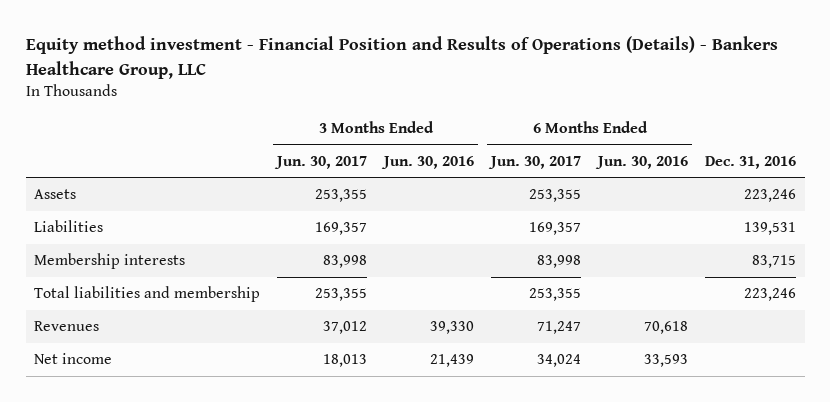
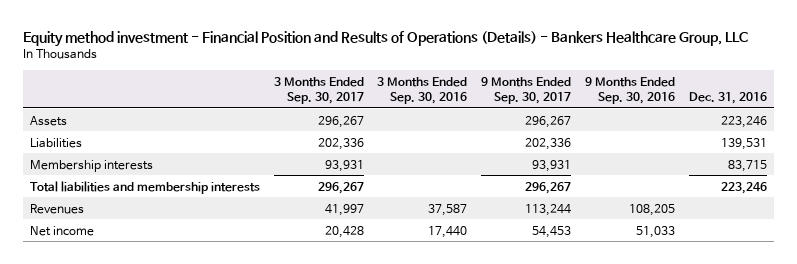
- | 3 Months Ended Jun. 30, 2017 | 3 Months Ended Jun. 30, 2016 | 6 Months Ended Jun. 30, 2017 | 6 Months Ended Jun. 30, 2016 | Dec. 31, 2016
+ | 3 Months Ended Sep. 30, 2017 | 3 Months Ended Sep. 30, 2016 | 9 Months Ended Sep. 30, 2017 | 9 Months Ended Sep. 30, 2016 | Dec. 31, 2016
- Total liabilities and membership | 253,355 | | 253,355 | | 223,246
+ Total liabilities and membership interests | 296,267 | | 296,267 | | 223,246

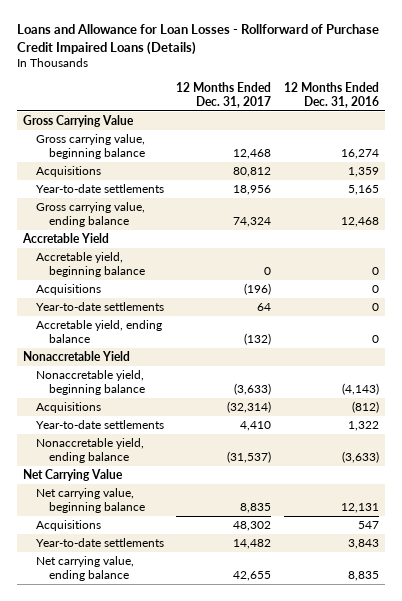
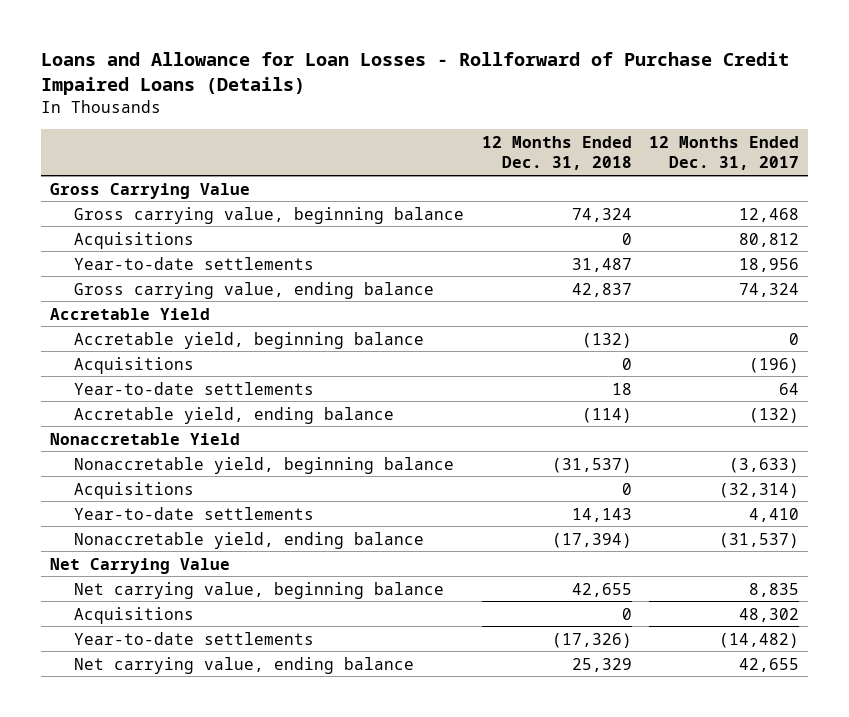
- | 12 Months Ended Dec. 31, 2017 | 12 Months Ended Dec. 31, 2016
+ | 12 Months Ended Dec. 31, 2018 | 12 Months Ended Dec. 31, 2017
- Year-to-date settlements | 14,482 | 3,843
+ Year-to-date settlements | (17,326) | (14,482)

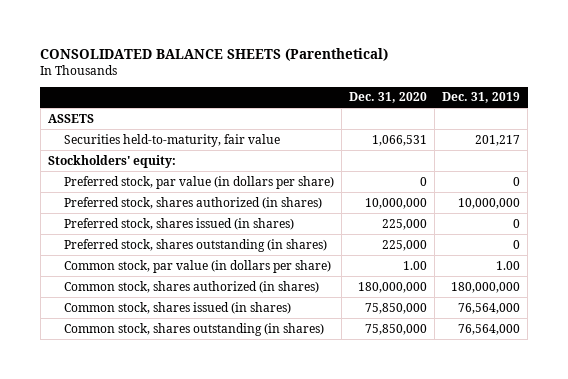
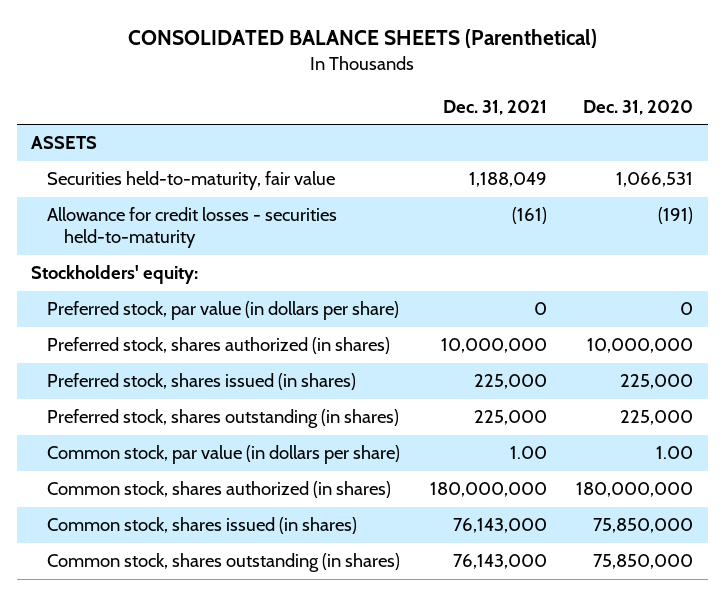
- | Dec. 31, 2020 | Dec. 31, 2019
+ | Dec. 31, 2021 | Dec. 31, 2020
+ Allowance for credit losses - securities held-to-maturity | (161) | (191)

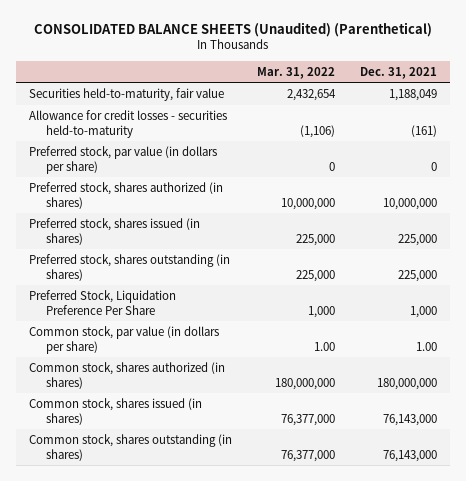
- CONSOLIDATED BALANCE SHEETS (Parenthetical)
+ CONSOLIDATED BALANCE SHEETS (Unaudited) (Parenthetical)
- | Dec. 31, 2021 | Dec. 31, 2020
+ | Mar. 31, 2022 | Dec. 31, 2021
- ASSETS
- Stockholders' equity:
+ Preferred Stock, Liquidation Preference Per Share | 1,000 | 1,000

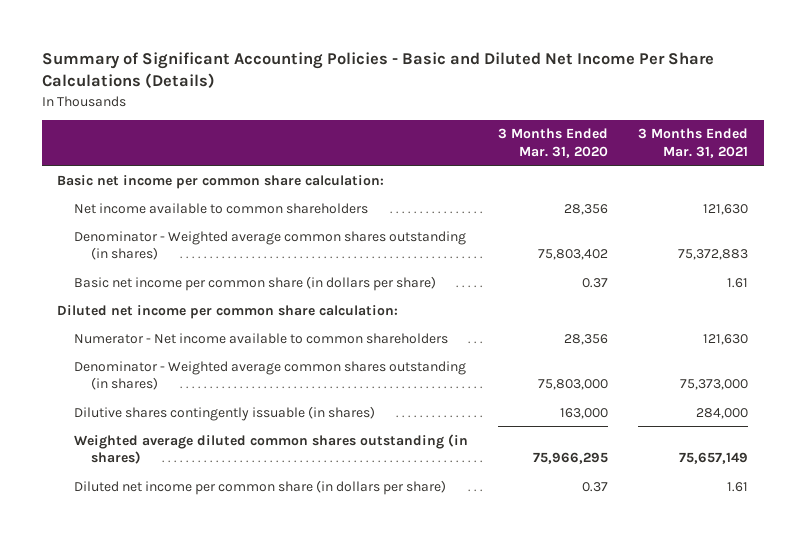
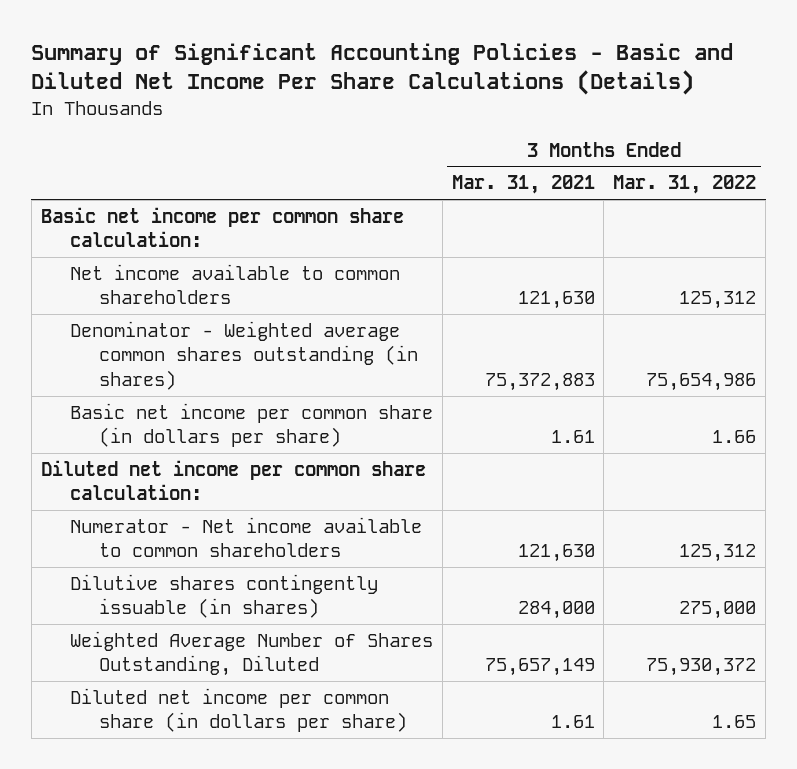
- | 3 Months Ended Mar. 31, 2020 | 3 Months Ended Mar. 31, 2021
+ | 3 Months Ended Mar. 31, 2021 | 3 Months Ended Mar. 31, 2022
- Denominator - Weighted average common shares outstanding (in shares) | 75,803,000 | 75,373,000
- Weighted average diluted common shares outstanding (in shares) | 75,966,295 | 75,657,149
+ Weighted Average Number of Shares Outstanding, Diluted | 75,657,149 | 75,930,372

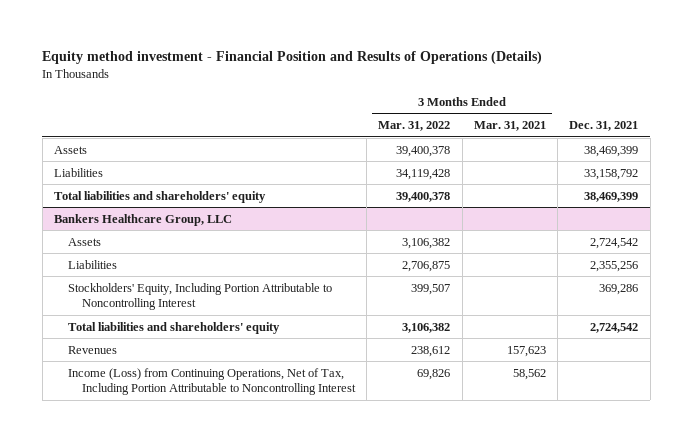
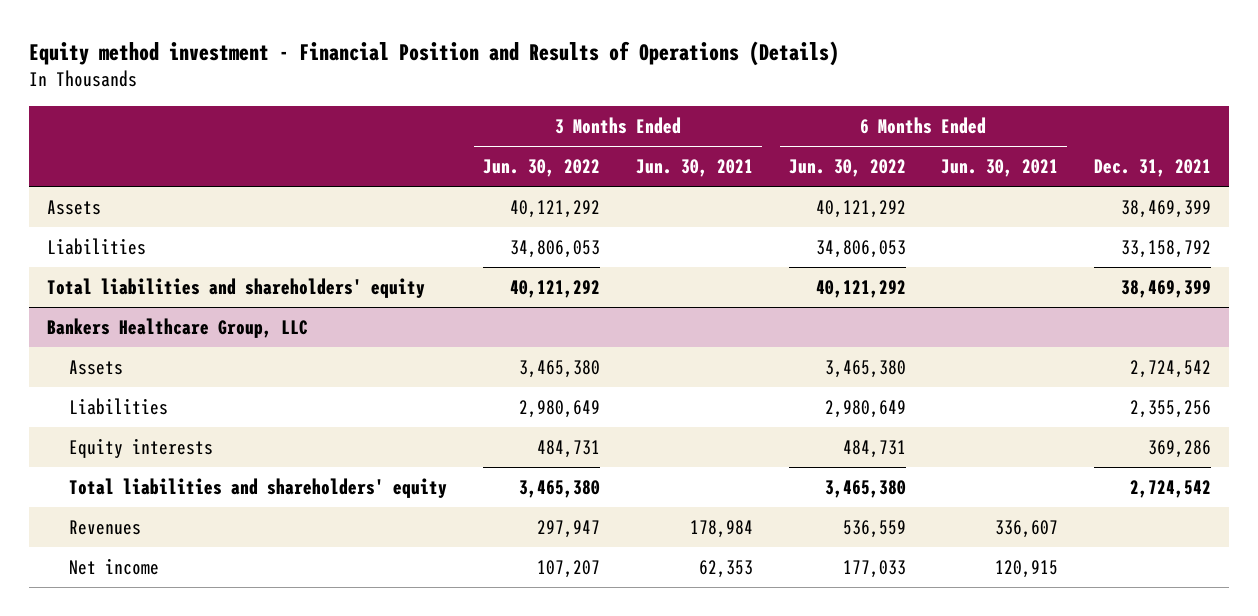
- | 3 Months Ended Mar. 31, 2022 | 3 Months Ended Mar. 31, 2021 | Dec. 31, 2021
+ | 3 Months Ended Jun. 30, 2022 | 3 Months Ended Jun. 30, 2021 | 6 Months Ended Jun. 30, 2022 | 6 Months Ended Jun. 30, 2021 | Dec. 31, 2021
@ Bankers Healthcare Group, LLC
- Stockholders' Equity, Including Portion Attributable to Noncontrolling Interest | 399,507 | | 369,286
+ Equity interests | 484,731 | | 484,731 | | 369,286
- Income (Loss) from Continuing Operations, Net of Tax, Including Portion Attributable to Noncontrolling Interest | 69,826 | 58,562 |
+ Net income | 107,207 | 62,353 | 177,033 | 120,915 |

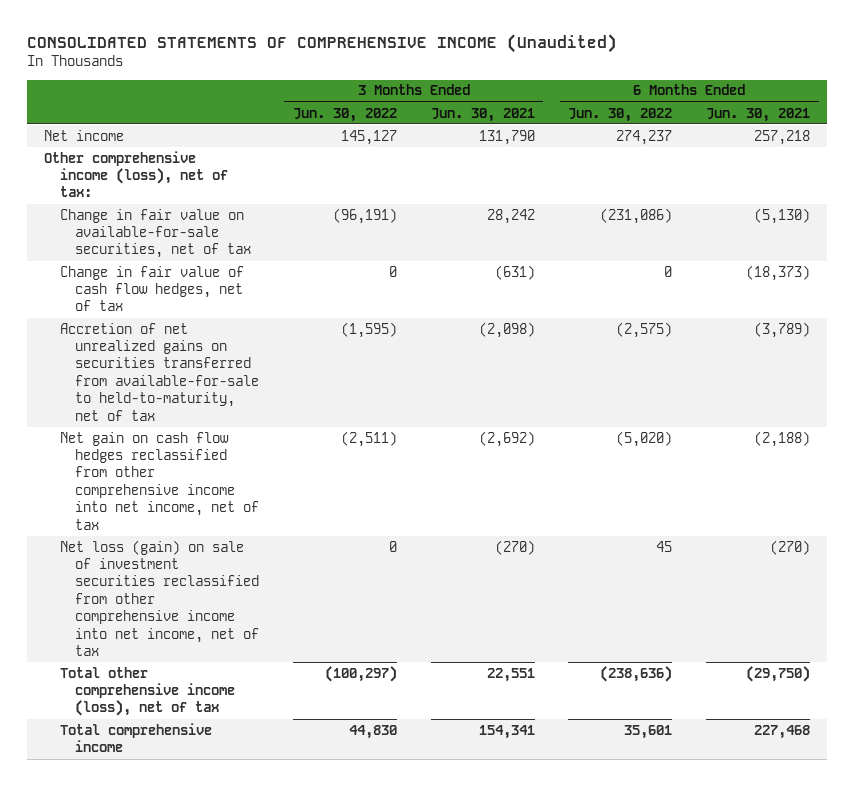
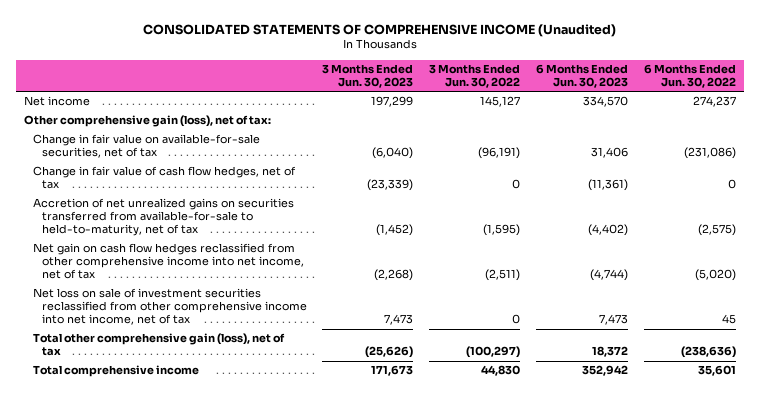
- | 3 Months Ended Jun. 30, 2022 | 3 Months Ended Jun. 30, 2021 | 6 Months Ended Jun. 30, 2022 | 6 Months Ended Jun. 30, 2021
+ | 3 Months Ended Jun. 30, 2023 | 3 Months Ended Jun. 30, 2022 | 6 Months Ended Jun. 30, 2023 | 6 Months Ended Jun. 30, 2022
- Other comprehensive income (loss), net of tax:
+ Other comprehensive gain (loss), net of tax:
- Net loss (gain) on sale of investment securities reclassified from other comprehensive income into net income, net of tax | 0 | (270) | 45 | (270)
- Total other comprehensive income (loss), net of tax | (100,297) | 22,551 | (238,636) | (29,750)
+ Net loss on sale of investment securities reclassified from other comprehensive income into net income, net of tax | 7,473 | 0 | 7,473 | 45
+ Total other comprehensive gain (loss), net of tax | (25,626) | (100,297) | 18,372 | (238,636)

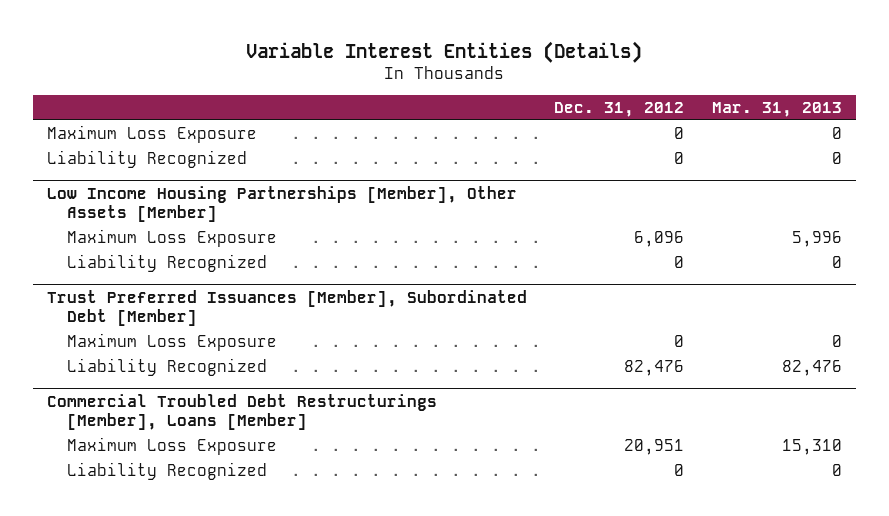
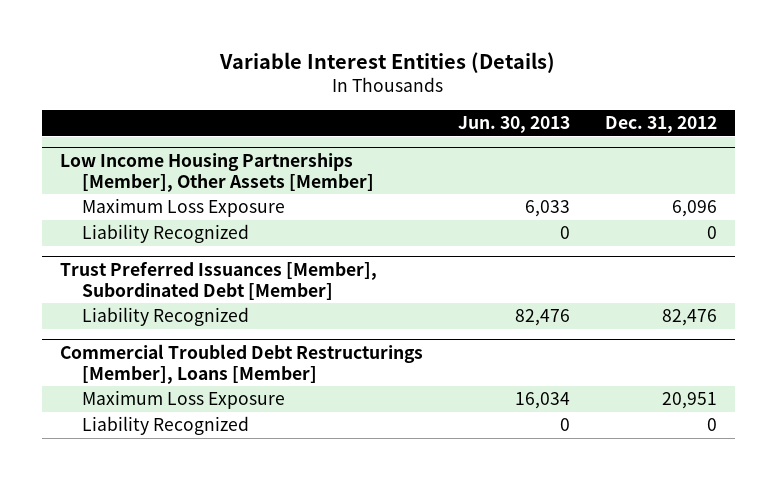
- | Dec. 31, 2012 | Mar. 31, 2013
+ | Jun. 30, 2013 | Dec. 31, 2012
- Maximum Loss Exposure | 0 | 0
- Liability Recognized | 0 | 0
@ Trust Preferred Issuances [Member], Subordinated Debt [Member]
- Maximum Loss Exposure | 0 | 0

